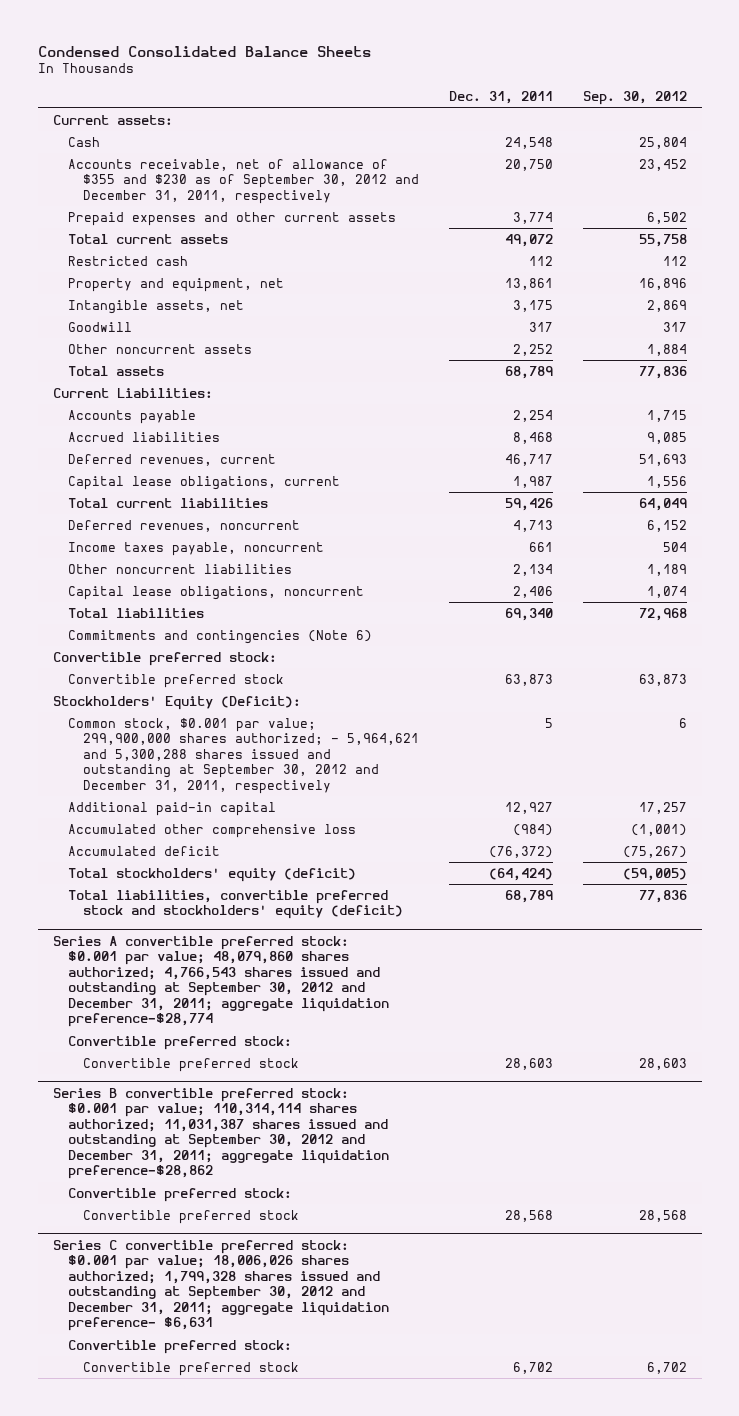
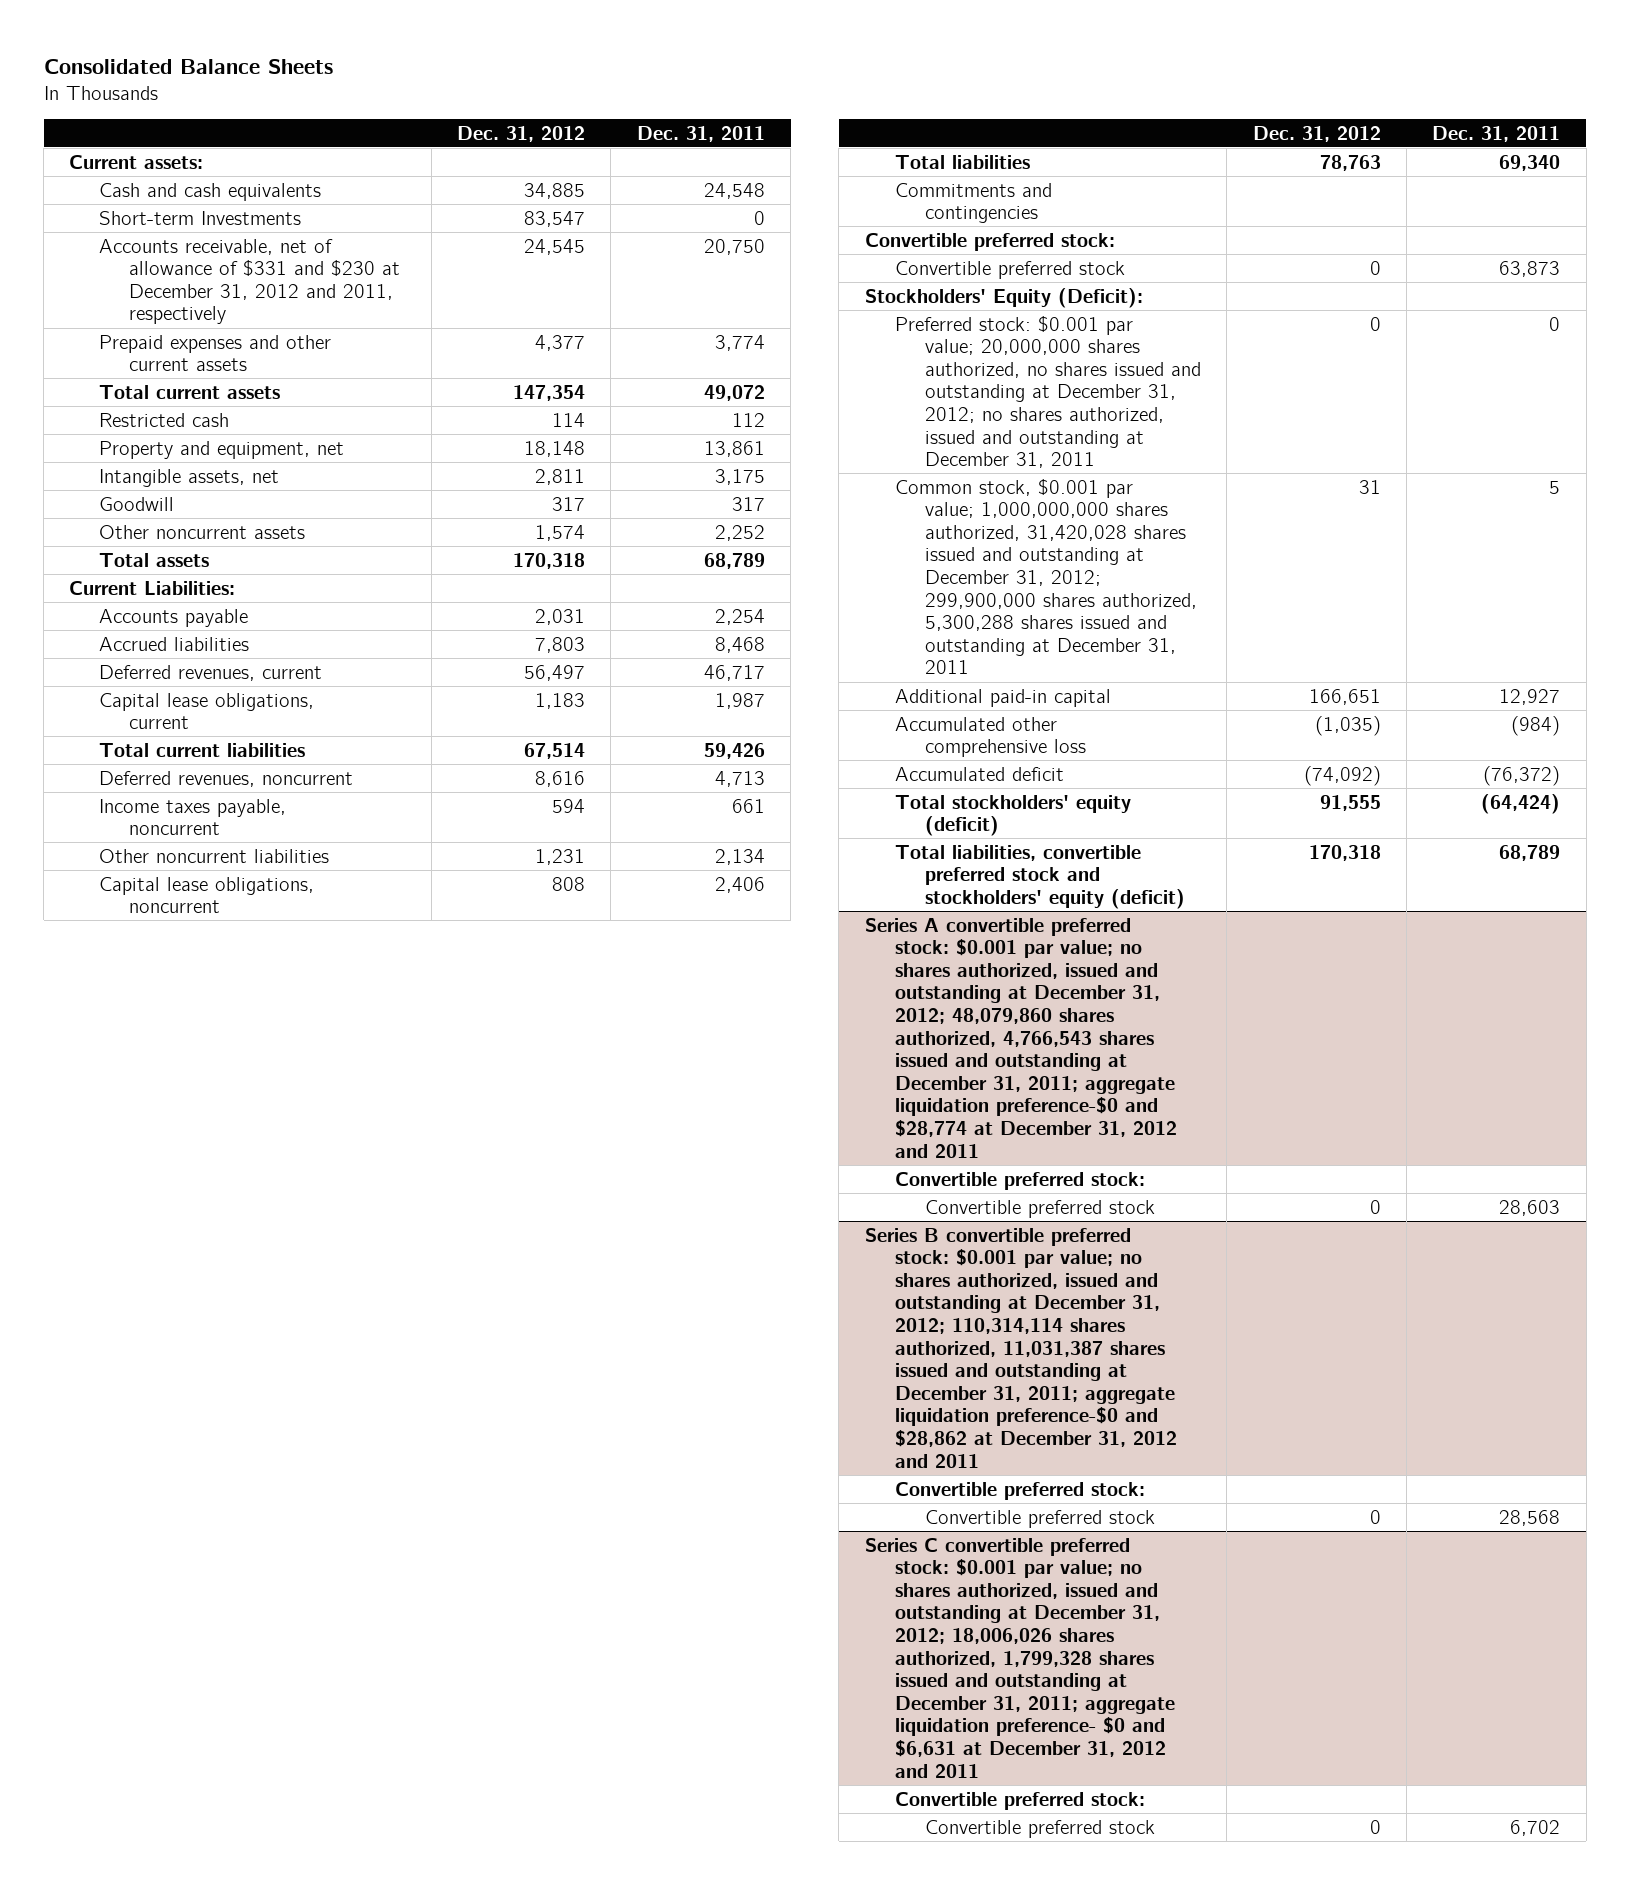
- Condensed Consolidated Balance Sheets
+ Consolidated Balance Sheets
- | Dec. 31, 2011 | Sep. 30, 2012
+ | Dec. 31, 2012 | Dec. 31, 2011
- Cash | 24,548 | 25,804
- Accounts receivable, net of allowance of $355 and $230 as of September 30, 2012 and December 31, 2011, respectively | 20,750 | 23,452
+ Cash and cash equivalents | 34,885 | 24,548
+ Short-term Investments | 83,547 | 0
+ Accounts receivable, net of allowance of $331 and $230 at December 31, 2012 and 2011, respectively | 24,545 | 20,750
- Commitments and contingencies (Note 6)
+ Commitments and contingencies
- Common stock, $0.001 par value; 299,900,000 shares authorized; - 5,964,621 and 5,300,288 shares issued and outstanding at September 30, 2012 and December 31, 2011, respectively | 5 | 6
+ Preferred stock: $0.001 par value; 20,000,000 shares authorized, no shares issued and outstanding at December 31, 2012; no shares authorized, issued and outstanding at December 31, 2011 | 0 | 0
+ Common stock, $0.001 par value; 1,000,000,000 shares authorized, 31,420,028 shares issued and outstanding at December 31, 2012; 299,900,000 shares authorized, 5,300,288 shares issued and outstanding at December 31, 2011 | 31 | 5
- Series A convertible preferred stock: $0.001 par value; 48,079,860 shares authorized; 4,766,543 shares issued and outstanding at September 30, 2012 and December 31, 2011; aggregate liquidation preference-$28,774
+ Series A convertible preferred stock: $0.001 par value; no shares authorized, issued and outstanding at December 31, 2012; 48,079,860 shares authorized, 4,766,543 shares issued and outstanding at December 31, 2011; aggregate liquidation preference-$0 and $28,774 at December 31, 2012 and 2011
- Series B convertible preferred stock: $0.001 par value; 110,314,114 shares authorized; 11,031,387 shares issued and outstanding at September 30, 2012 and December 31, 2011; aggregate liquidation preference-$28,862
+ Series B convertible preferred stock: $0.001 par value; no shares authorized, issued and outstanding at December 31, 2012; 110,314,114 shares authorized, 11,031,387 shares issued and outstanding at December 31, 2011; aggregate liquidation preference-$0 and $28,862 at December 31, 2012 and 2011
- Series C convertible preferred stock: $0.001 par value; 18,006,026 shares authorized; 1,799,328 shares issued and outstanding at September 30, 2012 and December 31, 2011; aggregate liquidation preference- $6,631
+ Series C convertible preferred stock: $0.001 par value; no shares authorized, issued and outstanding at December 31, 2012; 18,006,026 shares authorized, 1,799,328 shares issued and outstanding at December 31, 2011; aggregate liquidation preference- $0 and $6,631 at December 31, 2012 and 2011

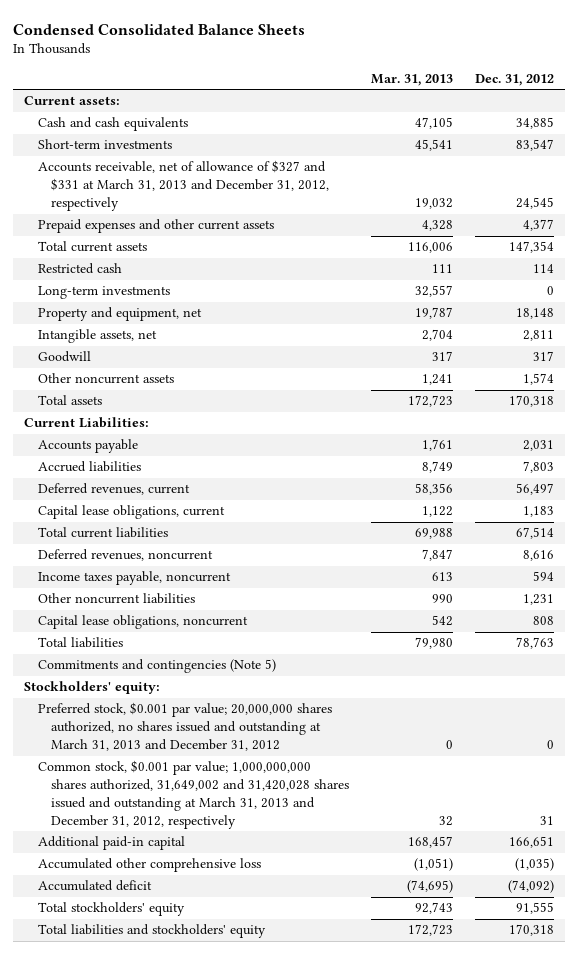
- Consolidated Balance Sheets
+ Condensed Consolidated Balance Sheets
- | Dec. 31, 2012 | Dec. 31, 2011
+ | Mar. 31, 2013 | Dec. 31, 2012
- Short-term Investments | 83,547 | 0
- Accounts receivable, net of allowance of $331 and $230 at December 31, 2012 and 2011, respectively | 24,545 | 20,750
+ Short-term investments | 45,541 | 83,547
+ Accounts receivable, net of allowance of $327 and $331 at March 31, 2013 and December 31, 2012, respectively | 19,032 | 24,545
+ Long-term investments | 32,557 | 0
- Commitments and contingencies
- Convertible preferred stock:
- Convertible preferred stock | 0 | 63,873
- Stockholders' Equity (Deficit):
- Preferred stock: $0.001 par value; 20,000,000 shares authorized, no shares issued and outstanding at December 31, 2012; no shares authorized, issued and outstanding at December 31, 2011 | 0 | 0
- Common stock, $0.001 par value; 1,000,000,000 shares authorized, 31,420,028 shares issued and outstanding at December 31, 2012; 299,900,000 shares authorized, 5,300,288 shares issued and outstanding at December 31, 2011 | 31 | 5
+ Commitments and contingencies (Note 5)
+ Stockholders' equity:
+ Preferred stock, $0.001 par value; 20,000,000 shares authorized, no shares issued and outstanding at March 31, 2013 and December 31, 2012 | 0 | 0
+ Common stock, $0.001 par value; 1,000,000,000 shares authorized, 31,649,002 and 31,420,028 shares issued and outstanding at March 31, 2013 and December 31, 2012, respectively | 32 | 31
- Total stockholders' equity (deficit) | 91,555 | (64,424)
- Total liabilities, convertible preferred stock and stockholders' equity (deficit) | 170,318 | 68,789
- Series A convertible preferred stock: $0.001 par value; no shares authorized, issued and outstanding at December 31, 2012; 48,079,860 shares authorized, 4,766,543 shares issued and outstanding at December 31, 2011; aggregate liquidation preference-$0 and $28,774 at December 31, 2012 and 2011
- Convertible preferred stock:
- Convertible preferred stock | 0 | 28,603
- Series B convertible preferred stock: $0.001 par value; no shares authorized, issued and outstanding at December 31, 2012; 110,314,114 shares authorized, 11,031,387 shares issued and outstanding at December 31, 2011; aggregate liquidation preference-$0 and $28,862 at December 31, 2012 and 2011
- Convertible preferred stock:
- Convertible preferred stock | 0 | 28,568
- Series C convertible preferred stock: $0.001 par value; no shares authorized, issued and outstanding at December 31, 2012; 18,006,026 shares authorized, 1,799,328 shares issued and outstanding at December 31, 2011; aggregate liquidation preference- $0 and $6,631 at December 31, 2012 and 2011
- Convertible preferred stock:
- Convertible preferred stock | 0 | 6,702
+ Total stockholders' equity | 92,743 | 91,555
+ Total liabilities and stockholders' equity | 172,723 | 170,318

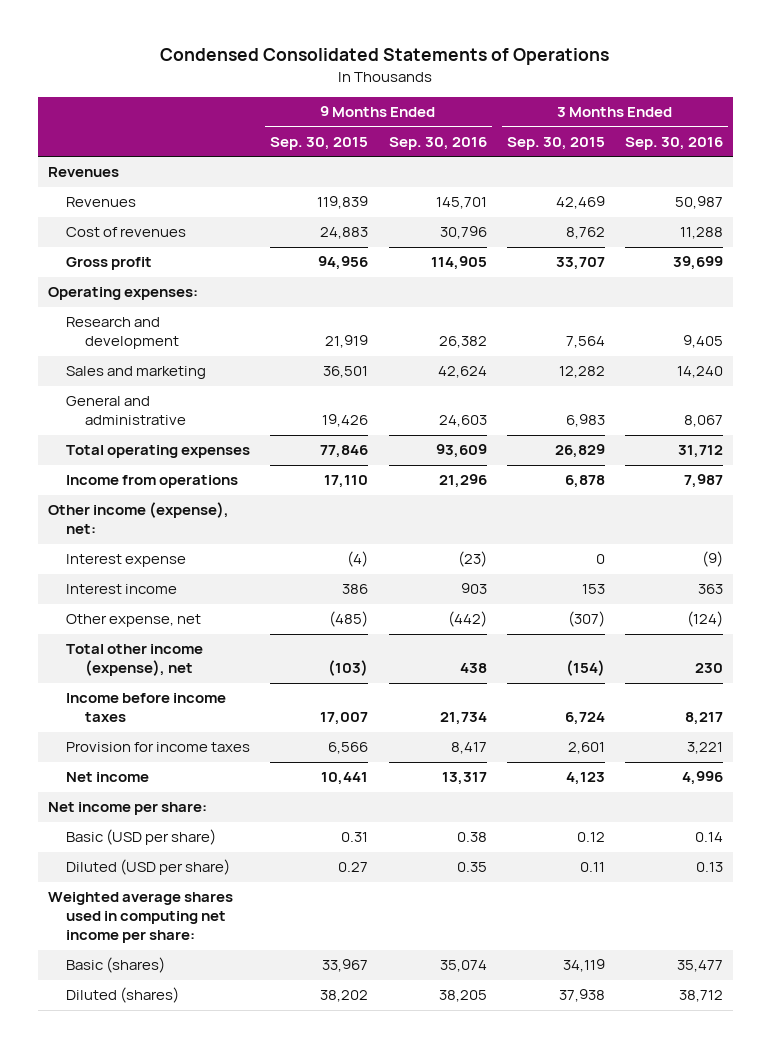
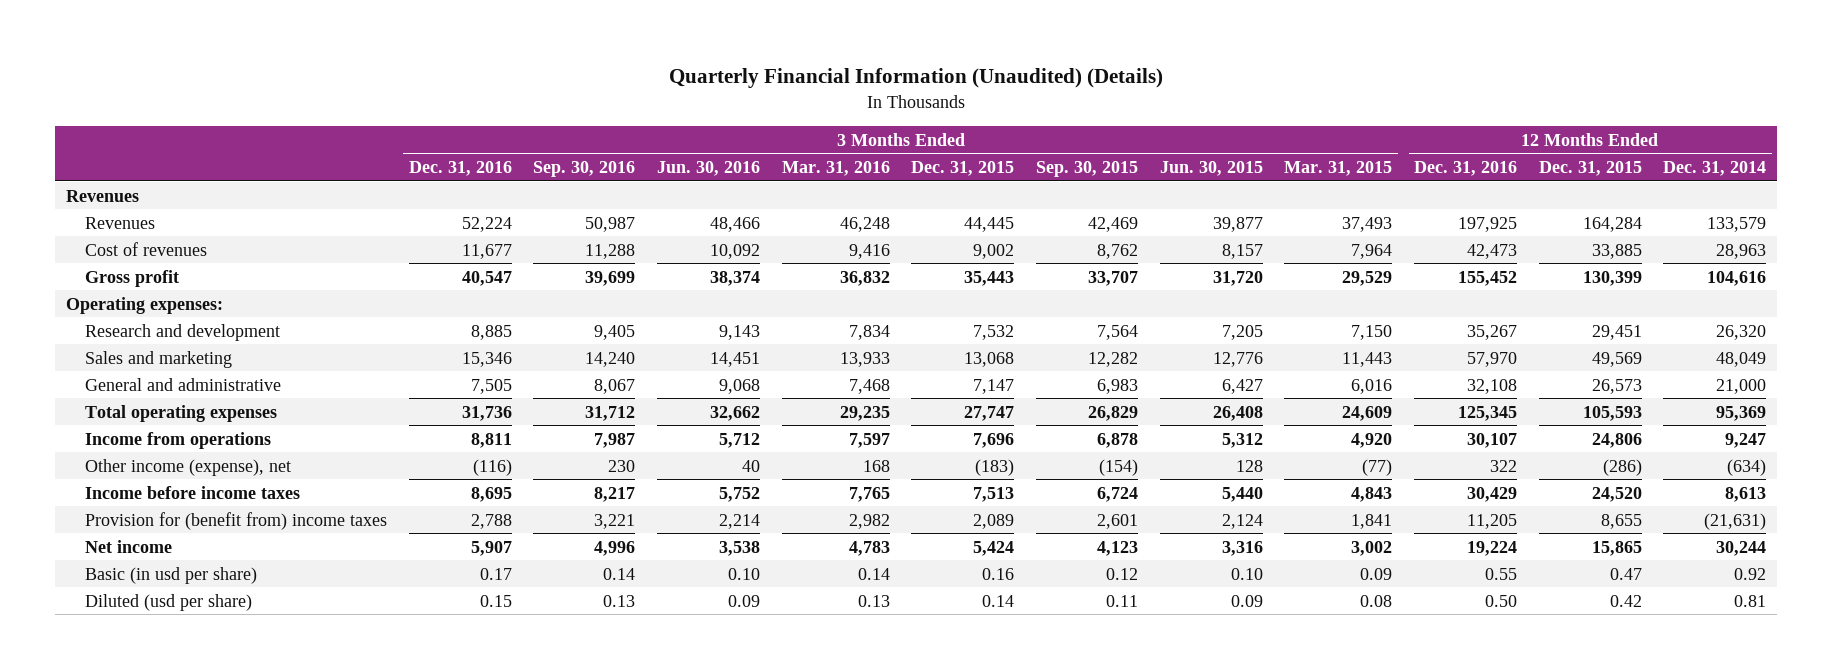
- Condensed Consolidated Statements of Operations
+ Quarterly Financial Information (Unaudited) (Details)
- | 9 Months Ended Sep. 30, 2015 | 9 Months Ended Sep. 30, 2016 | 3 Months Ended Sep. 30, 2015 | 3 Months Ended Sep. 30, 2016
+ | 3 Months Ended Dec. 31, 2016 | 3 Months Ended Sep. 30, 2016 | 3 Months Ended Jun. 30, 2016 | 3 Months Ended Mar. 31, 2016 | 3 Months Ended Dec. 31, 2015 | 3 Months Ended Sep. 30, 2015 | 3 Months Ended Jun. 30, 2015 | 3 Months Ended Mar. 31, 2015 | 12 Months Ended Dec. 31, 2016 | 12 Months Ended Dec. 31, 2015 | 12 Months Ended Dec. 31, 2014
- Other income (expense), net:
- Interest expense | (4) | (23) | 0 | (9)
- Interest income | 386 | 903 | 153 | 363
- Other expense, net | (485) | (442) | (307) | (124)
- Total other income (expense), net | (103) | 438 | (154) | 230
+ Other income (expense), net | (116) | 230 | 40 | 168 | (183) | (154) | 128 | (77) | 322 | (286) | (634)
- Provision for income taxes | 6,566 | 8,417 | 2,601 | 3,221
+ Provision for (benefit from) income taxes | 2,788 | 3,221 | 2,214 | 2,982 | 2,089 | 2,601 | 2,124 | 1,841 | 11,205 | 8,655 | (21,631)
- Net income per share:
- Basic (USD per share) | 0.31 | 0.38 | 0.12 | 0.14
- Diluted (USD per share) | 0.27 | 0.35 | 0.11 | 0.13
- Weighted average shares used in computing net income per share:
- Basic (shares) | 33,967 | 35,074 | 34,119 | 35,477
- Diluted (shares) | 38,202 | 38,205 | 37,938 | 38,712
+ Basic (in usd per share) | 0.17 | 0.14 | 0.10 | 0.14 | 0.16 | 0.12 | 0.10 | 0.09 | 0.55 | 0.47 | 0.92
+ Diluted (usd per share) | 0.15 | 0.13 | 0.09 | 0.13 | 0.14 | 0.11 | 0.09 | 0.08 | 0.50 | 0.42 | 0.81

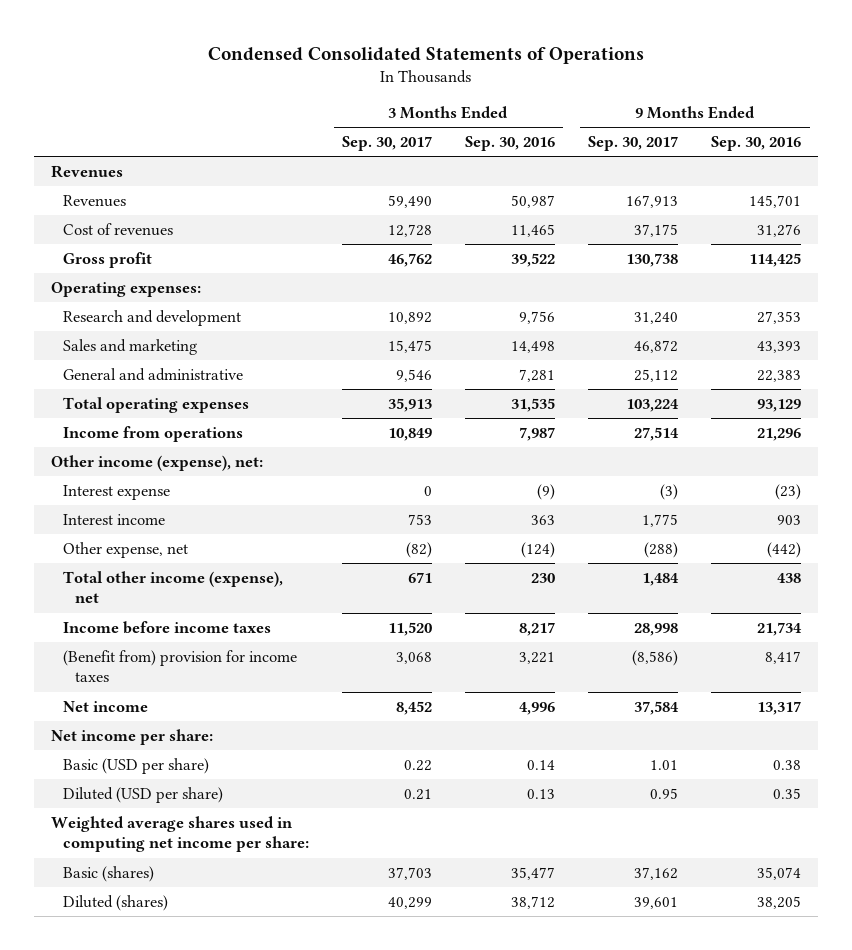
- Quarterly Financial Information (Unaudited) (Details)
+ Condensed Consolidated Statements of Operations
- | 3 Months Ended Dec. 31, 2016 | 3 Months Ended Sep. 30, 2016 | 3 Months Ended Jun. 30, 2016 | 3 Months Ended Mar. 31, 2016 | 3 Months Ended Dec. 31, 2015 | 3 Months Ended Sep. 30, 2015 | 3 Months Ended Jun. 30, 2015 | 3 Months Ended Mar. 31, 2015 | 12 Months Ended Dec. 31, 2016 | 12 Months Ended Dec. 31, 2015 | 12 Months Ended Dec. 31, 2014
+ | 3 Months Ended Sep. 30, 2017 | 3 Months Ended Sep. 30, 2016 | 9 Months Ended Sep. 30, 2017 | 9 Months Ended Sep. 30, 2016
- Cost of revenues | 11,677 | 11,288 | 10,092 | 9,416 | 9,002 | 8,762 | 8,157 | 7,964 | 42,473 | 33,885 | 28,963
- Gross profit | 40,547 | 39,699 | 38,374 | 36,832 | 35,443 | 33,707 | 31,720 | 29,529 | 155,452 | 130,399 | 104,616
+ Cost of revenues | 12,728 | 11,465 | 37,175 | 31,276
+ Gross profit | 46,762 | 39,522 | 130,738 | 114,425
- Research and development | 8,885 | 9,405 | 9,143 | 7,834 | 7,532 | 7,564 | 7,205 | 7,150 | 35,267 | 29,451 | 26,320
- Sales and marketing | 15,346 | 14,240 | 14,451 | 13,933 | 13,068 | 12,282 | 12,776 | 11,443 | 57,970 | 49,569 | 48,049
- General and administrative | 7,505 | 8,067 | 9,068 | 7,468 | 7,147 | 6,983 | 6,427 | 6,016 | 32,108 | 26,573 | 21,000
- Total operating expenses | 31,736 | 31,712 | 32,662 | 29,235 | 27,747 | 26,829 | 26,408 | 24,609 | 125,345 | 105,593 | 95,369
+ Research and development | 10,892 | 9,756 | 31,240 | 27,353
+ Sales and marketing | 15,475 | 14,498 | 46,872 | 43,393
+ General and administrative | 9,546 | 7,281 | 25,112 | 22,383
+ Total operating expenses | 35,913 | 31,535 | 103,224 | 93,129
- Other income (expense), net | (116) | 230 | 40 | 168 | (183) | (154) | 128 | (77) | 322 | (286) | (634)
+ Other income (expense), net:
+ Interest expense | 0 | (9) | (3) | (23)
+ Interest income | 753 | 363 | 1,775 | 903
+ Other expense, net | (82) | (124) | (288) | (442)
+ Total other income (expense), net | 671 | 230 | 1,484 | 438
- Provision for (benefit from) income taxes | 2,788 | 3,221 | 2,214 | 2,982 | 2,089 | 2,601 | 2,124 | 1,841 | 11,205 | 8,655 | (21,631)
+ (Benefit from) provision for income taxes | 3,068 | 3,221 | (8,586) | 8,417
- Basic (in usd per share) | 0.17 | 0.14 | 0.10 | 0.14 | 0.16 | 0.12 | 0.10 | 0.09 | 0.55 | 0.47 | 0.92
- Diluted (usd per share) | 0.15 | 0.13 | 0.09 | 0.13 | 0.14 | 0.11 | 0.09 | 0.08 | 0.50 | 0.42 | 0.81
+ Net income per share:
+ Basic (USD per share) | 0.22 | 0.14 | 1.01 | 0.38
+ Diluted (USD per share) | 0.21 | 0.13 | 0.95 | 0.35
+ Weighted average shares used in computing net income per share:
+ Basic (shares) | 37,703 | 35,477 | 37,162 | 35,074
+ Diluted (shares) | 40,299 | 38,712 | 39,601 | 38,205

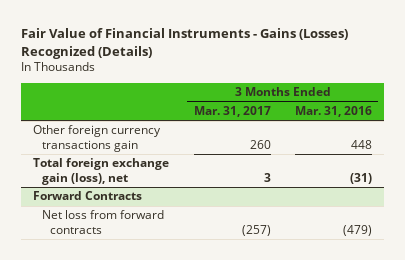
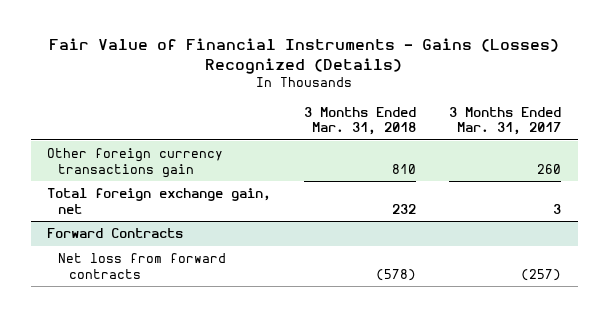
- | 3 Months Ended Mar. 31, 2017 | 3 Months Ended Mar. 31, 2016
+ | 3 Months Ended Mar. 31, 2018 | 3 Months Ended Mar. 31, 2017
- Total foreign exchange gain (loss), net | 3 | (31)
+ Total foreign exchange gain, net | 232 | 3

